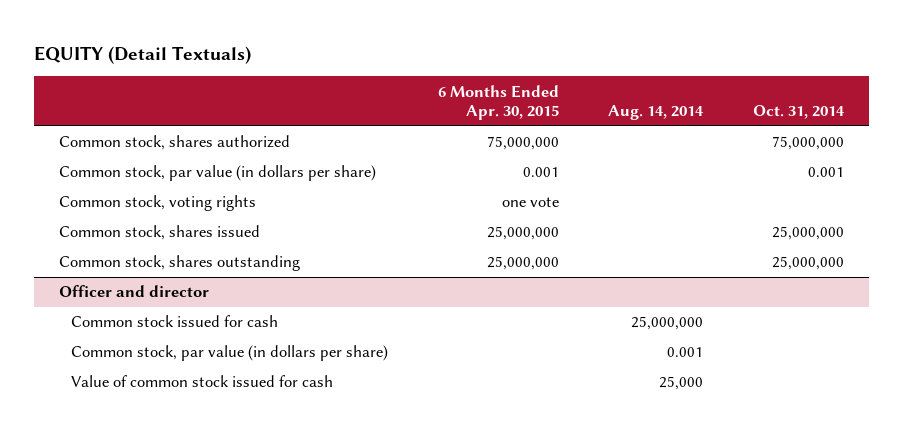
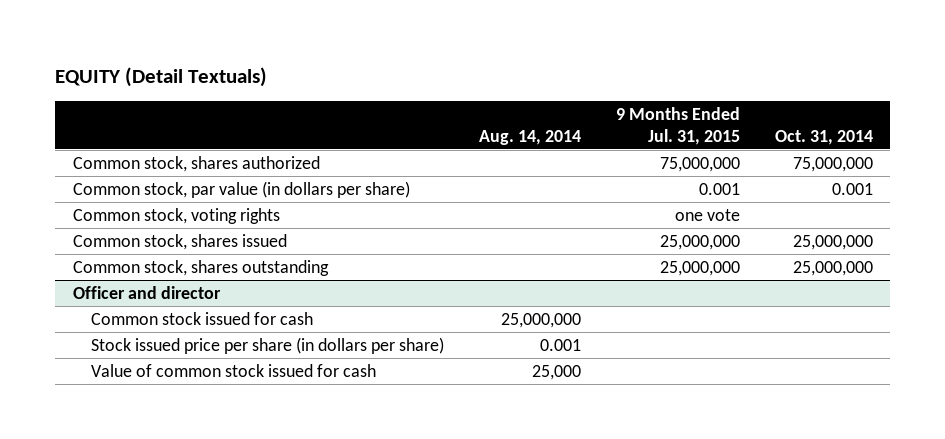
- | 6 Months Ended Apr. 30, 2015 | Aug. 14, 2014 | Oct. 31, 2014
+ | Aug. 14, 2014 | 9 Months Ended Jul. 31, 2015 | Oct. 31, 2014
@ Officer and director
- Common stock, par value (in dollars per share) | | 0.001 |
+ Stock issued price per share (in dollars per share) | 0.001 | |

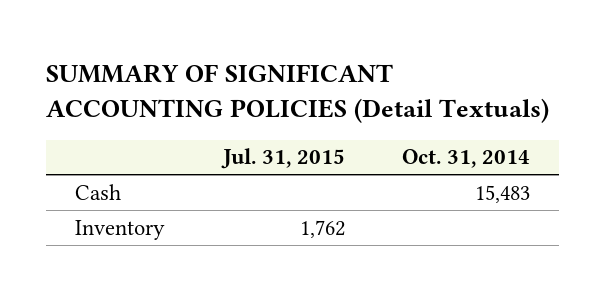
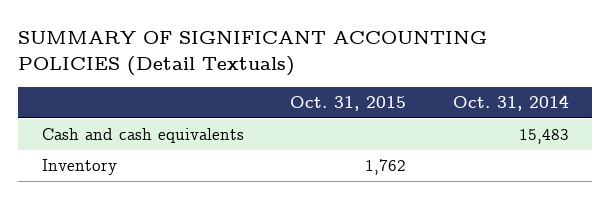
- | Jul. 31, 2015 | Oct. 31, 2014
+ | Oct. 31, 2015 | Oct. 31, 2014
- Cash | | 15,483
+ Cash and cash equivalents | | 15,483

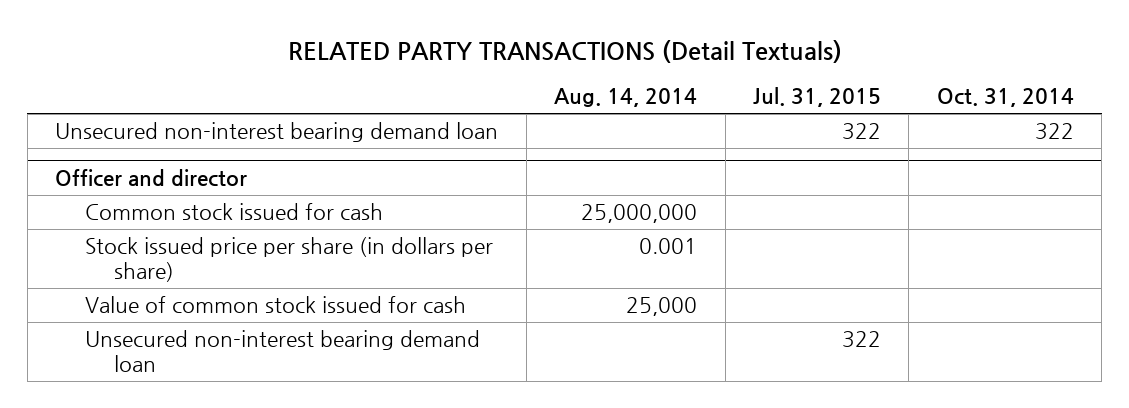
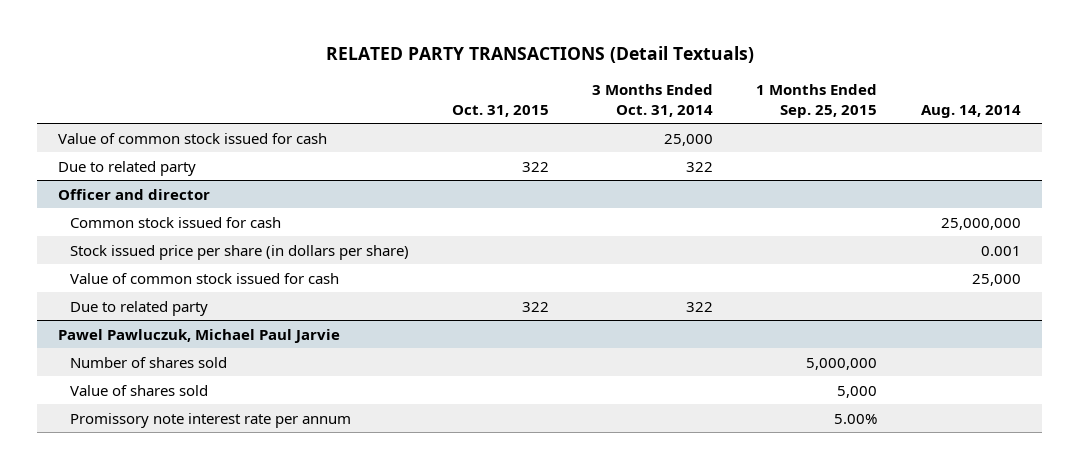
- | Aug. 14, 2014 | Jul. 31, 2015 | Oct. 31, 2014
+ | Oct. 31, 2015 | 3 Months Ended Oct. 31, 2014 | 1 Months Ended Sep. 25, 2015 | Aug. 14, 2014
- Unsecured non-interest bearing demand loan | | 322 | 322
+ Value of common stock issued for cash | | 25,000 | |
+ Due to related party | 322 | 322 | |
@ Officer and director
- Unsecured non-interest bearing demand loan | | 322 |
+ Due to related party | 322 | 322 | |
+ Pawel Pawluczuk, Michael Paul Jarvie
+ Number of shares sold | | | 5,000,000 |
+ Value of shares sold | | | 5,000 |
+ Promissory note interest rate per annum | | | 5.00% |

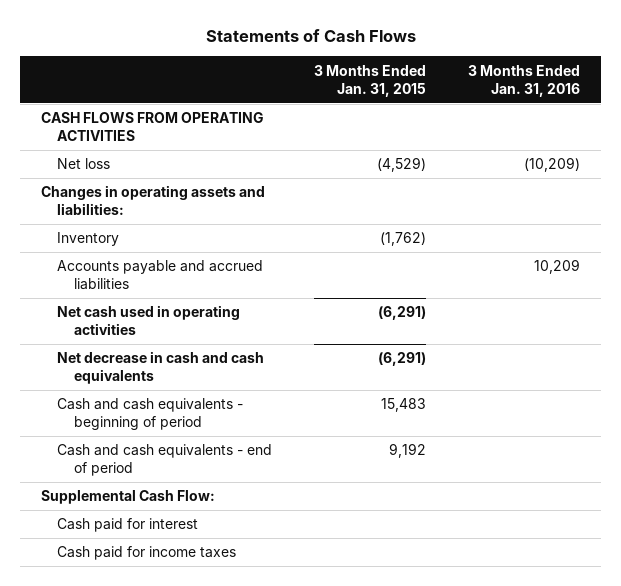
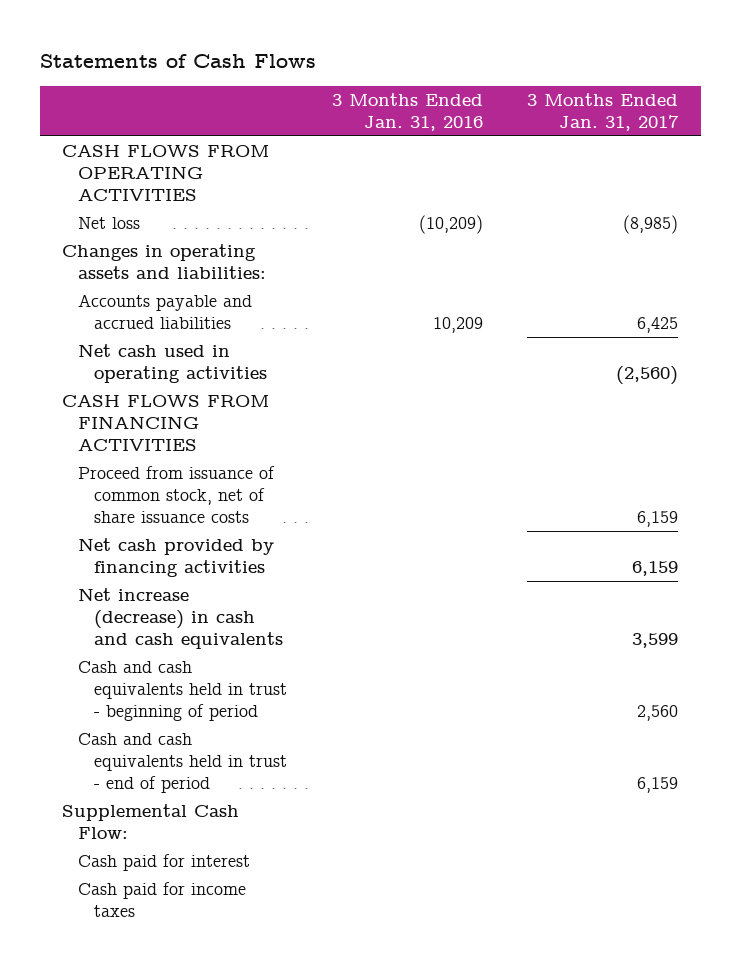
- | 3 Months Ended Jan. 31, 2015 | 3 Months Ended Jan. 31, 2016
+ | 3 Months Ended Jan. 31, 2016 | 3 Months Ended Jan. 31, 2017
- Inventory | (1,762) |
- Net decrease in cash and cash equivalents | (6,291) |
- Cash and cash equivalents - beginning of period | 15,483 |
- Cash and cash equivalents - end of period | 9,192 |
+ CASH FLOWS FROM FINANCING ACTIVITIES
+ Proceed from issuance of common stock, net of share issuance costs | | 6,159
+ Net cash provided by financing activities | | 6,159
+ Net increase (decrease) in cash and cash equivalents | | 3,599
+ Cash and cash equivalents held in trust - beginning of period | | 2,560
+ Cash and cash equivalents held in trust - end of period | | 6,159

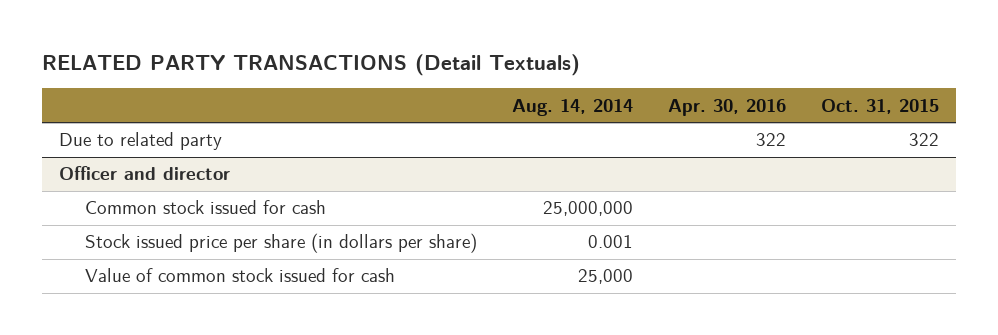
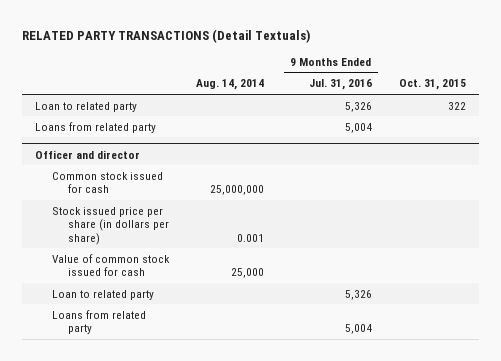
- | Aug. 14, 2014 | Apr. 30, 2016 | Oct. 31, 2015
+ | Aug. 14, 2014 | 9 Months Ended Jul. 31, 2016 | Oct. 31, 2015
- Due to related party | | 322 | 322
+ Loan to related party | | 5,326 | 322
+ Loans from related party | | 5,004 |
@ Officer and director
+ Loan to related party | | 5,326 |
+ Loans from related party | | 5,004 |

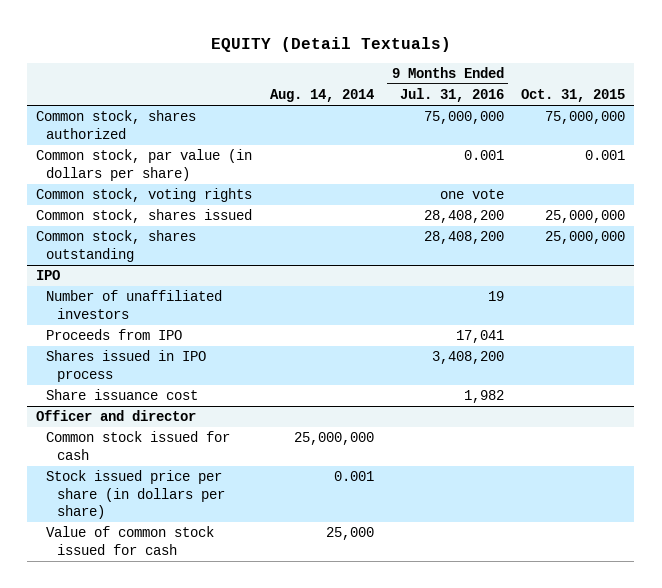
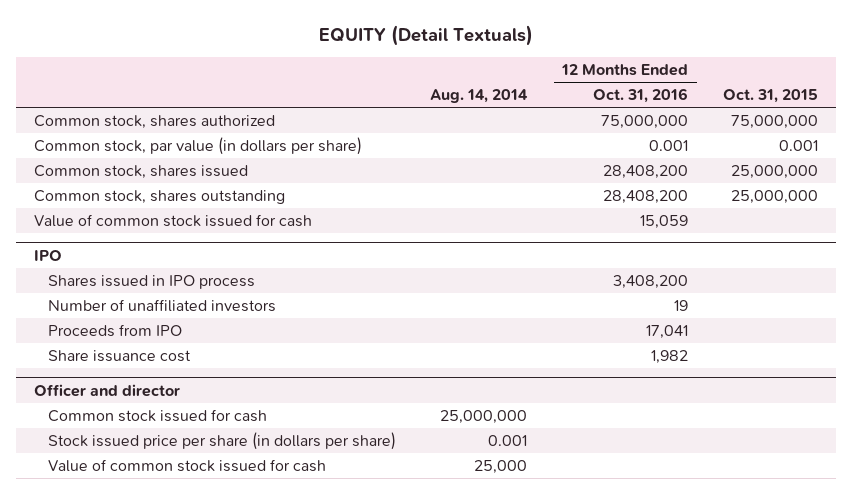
- | Aug. 14, 2014 | 9 Months Ended Jul. 31, 2016 | Oct. 31, 2015
+ | Aug. 14, 2014 | 12 Months Ended Oct. 31, 2016 | Oct. 31, 2015
- Common stock, voting rights | | one vote |
+ Value of common stock issued for cash | | 15,059 |
@ IPO
moved up: Shares issued in IPO process | | 3,408,200 |

